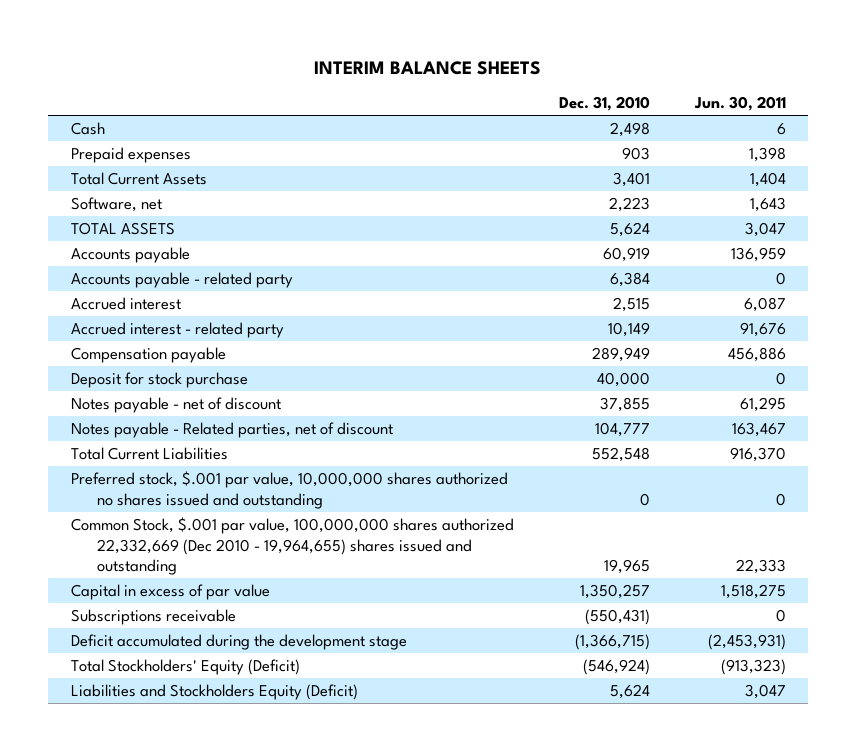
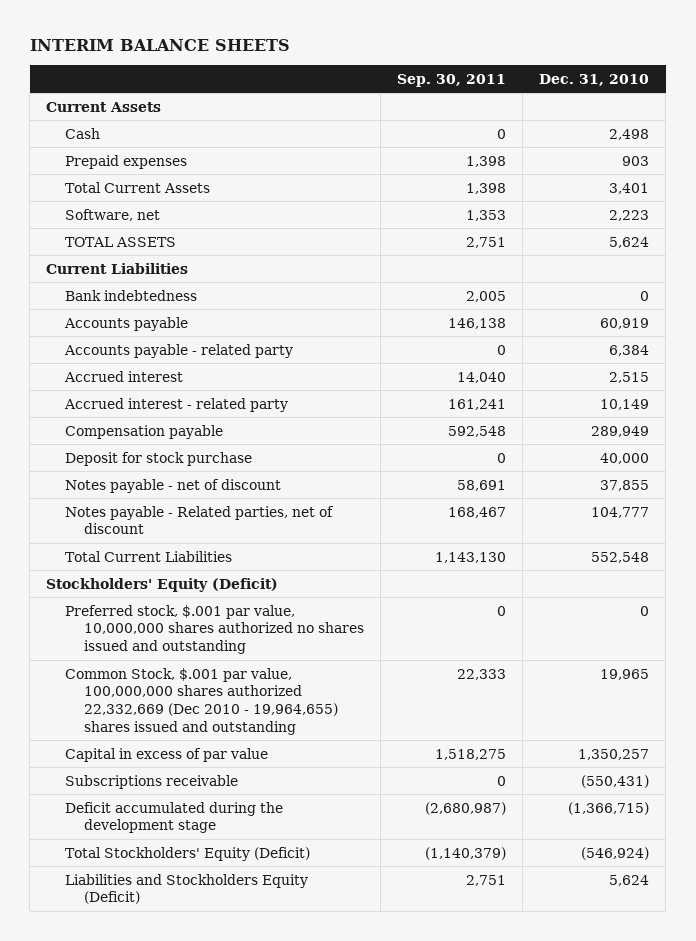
- | Dec. 31, 2010 | Jun. 30, 2011
+ | Sep. 30, 2011 | Dec. 31, 2010
+ Current Assets
+ Current Liabilities
+ Bank indebtedness | 2,005 | 0
+ Stockholders' Equity (Deficit)

